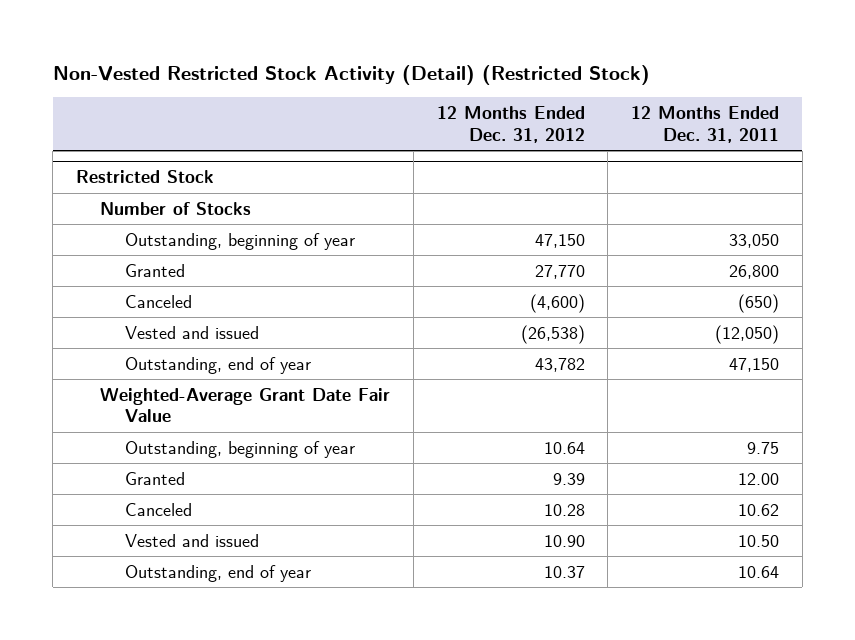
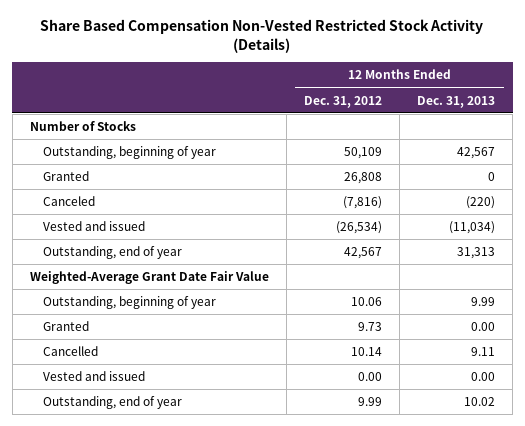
- Non-Vested Restricted Stock Activity (Detail) (Restricted Stock)
+ Share Based Compensation Non-Vested Restricted Stock Activity (Details)
- | 12 Months Ended Dec. 31, 2012 | 12 Months Ended Dec. 31, 2011
+ | 12 Months Ended Dec. 31, 2012 | 12 Months Ended Dec. 31, 2013
- Restricted Stock
- Outstanding, beginning of year | 47,150 | 33,050
- Granted | 27,770 | 26,800
- Canceled | (4,600) | (650)
- Vested and issued | (26,538) | (12,050)
- Outstanding, end of year | 43,782 | 47,150
+ Outstanding, beginning of year | 50,109 | 42,567
+ Granted | 26,808 | 0
+ Canceled | (7,816) | (220)
+ Vested and issued | (26,534) | (11,034)
+ Outstanding, end of year | 42,567 | 31,313
- Outstanding, beginning of year | 10.64 | 9.75
- Granted | 9.39 | 12.00
- Canceled | 10.28 | 10.62
- Vested and issued | 10.90 | 10.50
- Outstanding, end of year | 10.37 | 10.64
+ Outstanding, beginning of year | 10.06 | 9.99
+ Granted | 9.73 | 0.00
+ Cancelled | 10.14 | 9.11
+ Vested and issued | 0.00 | 0.00
+ Outstanding, end of year | 9.99 | 10.02

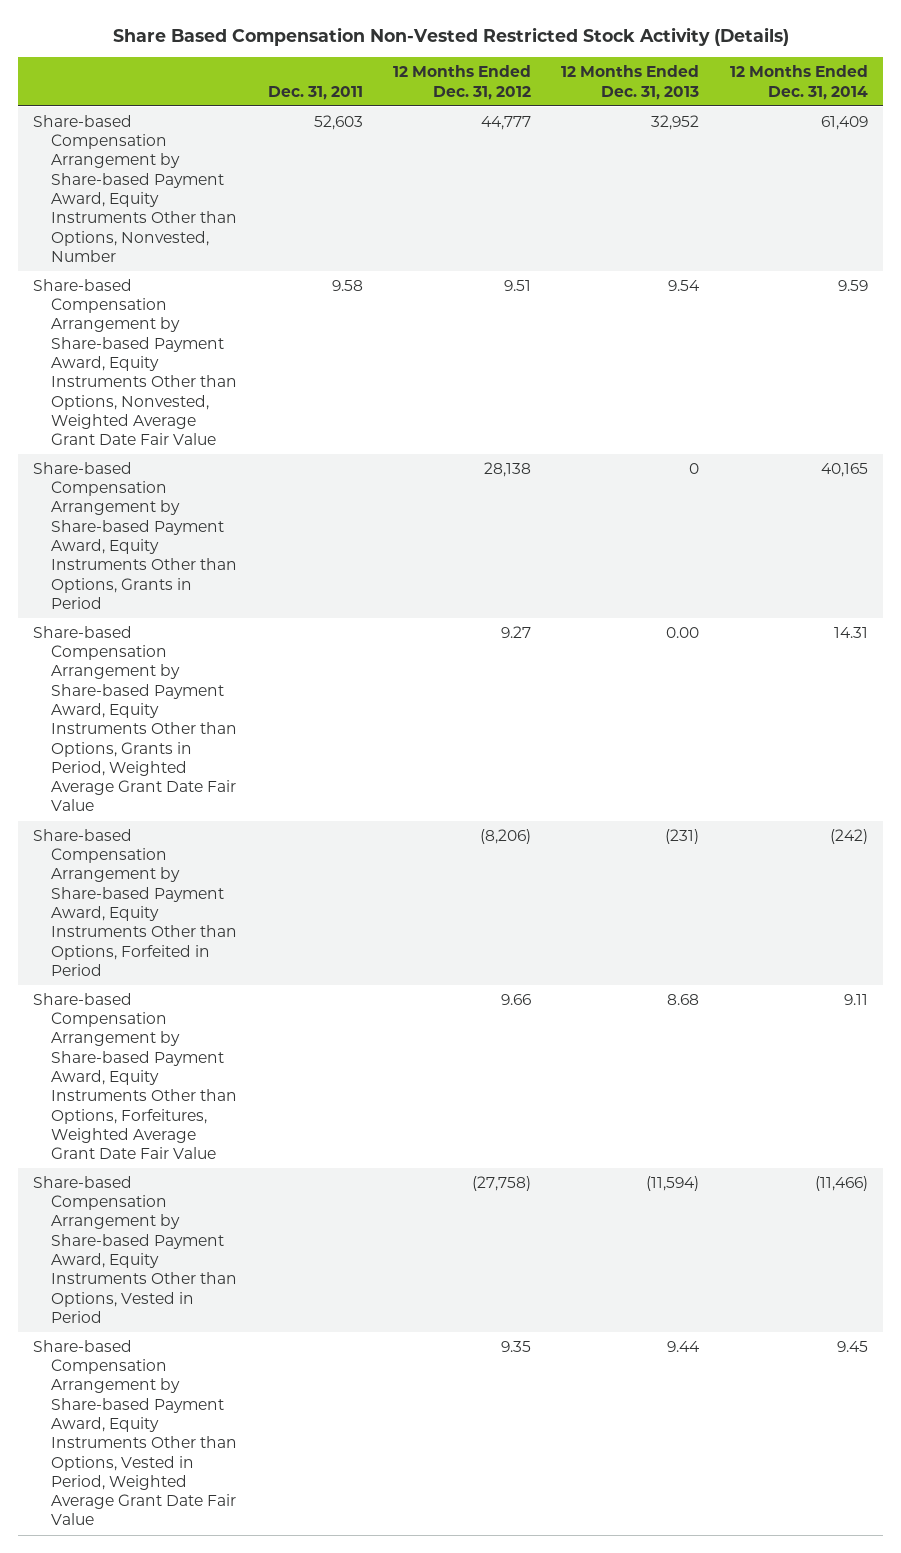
- | 12 Months Ended Dec. 31, 2012 | 12 Months Ended Dec. 31, 2013
+ | Dec. 31, 2011 | 12 Months Ended Dec. 31, 2012 | 12 Months Ended Dec. 31, 2013 | 12 Months Ended Dec. 31, 2014
- Number of Stocks
- Outstanding, beginning of year | 50,109 | 42,567
- Granted | 26,808 | 0
- Canceled | (7,816) | (220)
- Vested and issued | (26,534) | (11,034)
- Outstanding, end of year | 42,567 | 31,313
- Weighted-Average Grant Date Fair Value
- Outstanding, beginning of year | 10.06 | 9.99
- Granted | 9.73 | 0.00
- Cancelled | 10.14 | 9.11
- Vested and issued | 0.00 | 0.00
- Outstanding, end of year | 9.99 | 10.02
+ Share-based Compensation Arrangement by Share-based Payment Award, Equity Instruments Other than Options, Nonvested, Number | 52,603 | 44,777 | 32,952 | 61,409
+ Share-based Compensation Arrangement by Share-based Payment Award, Equity Instruments Other than Options, Nonvested, Weighted Average Grant Date Fair Value | 9.58 | 9.51 | 9.54 | 9.59
+ Share-based Compensation Arrangement by Share-based Payment Award, Equity Instruments Other than Options, Grants in Period | | 28,138 | 0 | 40,165
+ Share-based Compensation Arrangement by Share-based Payment Award, Equity Instruments Other than Options, Grants in Period, Weighted Average Grant Date Fair Value | | 9.27 | 0.00 | 14.31
+ Share-based Compensation Arrangement by Share-based Payment Award, Equity Instruments Other than Options, Forfeited in Period | | (8,206) | (231) | (242)
+ Share-based Compensation Arrangement by Share-based Payment Award, Equity Instruments Other than Options, Forfeitures, Weighted Average Grant Date Fair Value | | 9.66 | 8.68 | 9.11
+ Share-based Compensation Arrangement by Share-based Payment Award, Equity Instruments Other than Options, Vested in Period | | (27,758) | (11,594) | (11,466)
+ Share-based Compensation Arrangement by Share-based Payment Award, Equity Instruments Other than Options, Vested in Period, Weighted Average Grant Date Fair Value | | 9.35 | 9.44 | 9.45

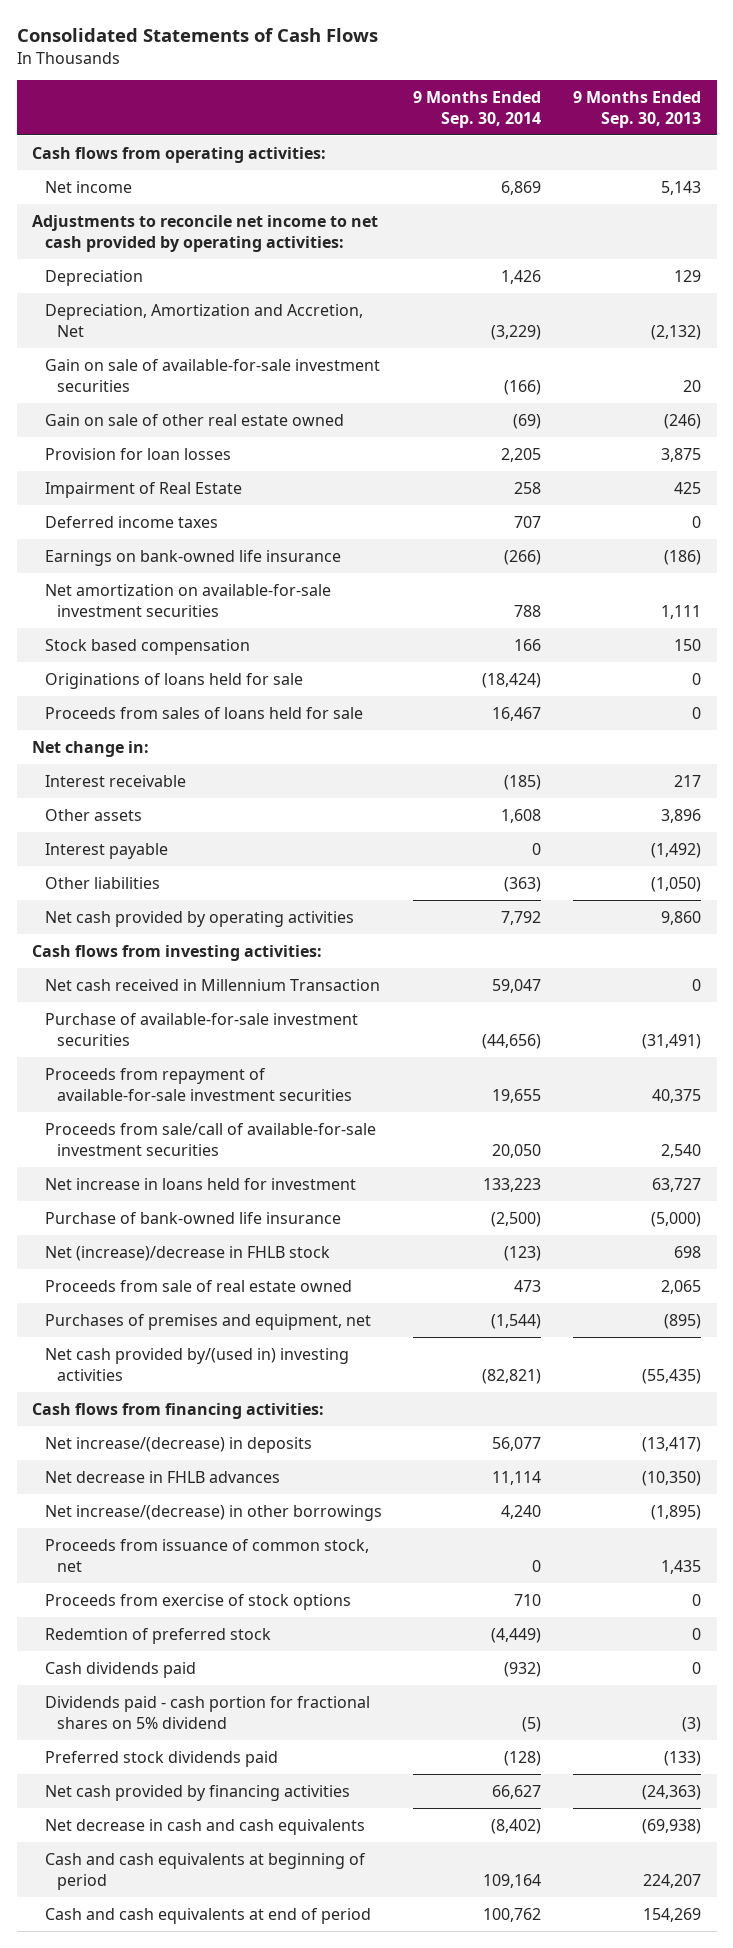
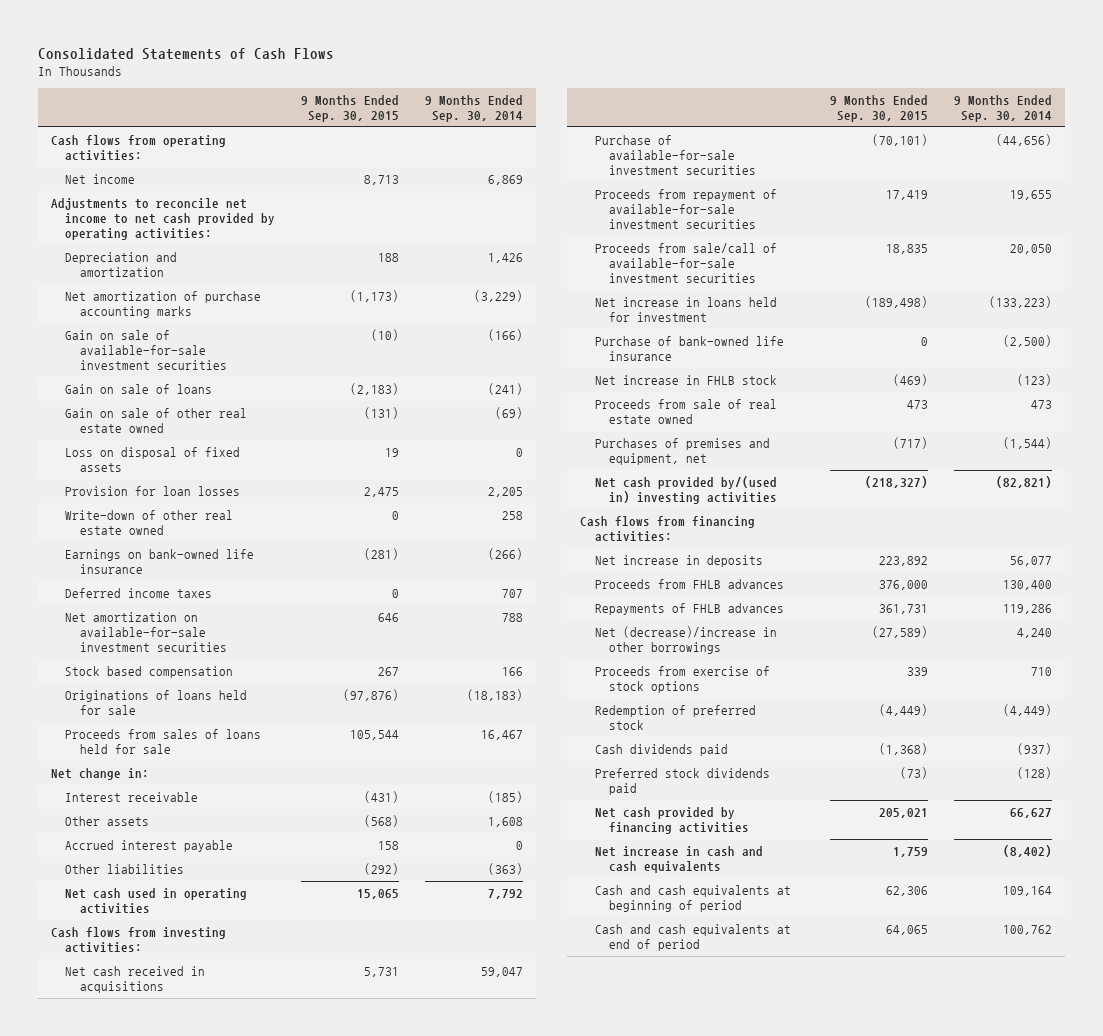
- | 9 Months Ended Sep. 30, 2014 | 9 Months Ended Sep. 30, 2013
+ | 9 Months Ended Sep. 30, 2015 | 9 Months Ended Sep. 30, 2014
- Depreciation | 1,426 | 129
- Depreciation, Amortization and Accretion, Net | (3,229) | (2,132)
+ Depreciation and amortization | 188 | 1,426
+ Net amortization of purchase accounting marks | (1,173) | (3,229)
+ Gain on sale of loans | (2,183) | (241)
+ Loss on disposal of fixed assets | 19 | 0
- Impairment of Real Estate | 258 | 425
+ Write-down of other real estate owned | 0 | 258
moved down: Deferred income taxes | 0 | 707
- Originations of loans held for sale | (18,424) | 0
+ Originations of loans held for sale | (97,876) | (18,183)
- Interest payable | 0 | (1,492)
+ Accrued interest payable | 158 | 0
- Net cash provided by operating activities | 7,792 | 9,860
+ Net cash used in operating activities | 15,065 | 7,792
- Net cash received in Millennium Transaction | 59,047 | 0
+ Net cash received in acquisitions | 5,731 | 59,047
- Net increase in loans held for investment | 133,223 | 63,727
+ Net increase in loans held for investment | (189,498) | (133,223)
- Net (increase)/decrease in FHLB stock | (123) | 698
+ Net increase in FHLB stock | (469) | (123)
- Net increase/(decrease) in deposits | 56,077 | (13,417)
- Net decrease in FHLB advances | 11,114 | (10,350)
- Net increase/(decrease) in other borrowings | 4,240 | (1,895)
- Proceeds from issuance of common stock, net | 0 | 1,435
+ Net increase in deposits | 223,892 | 56,077
+ Proceeds from FHLB advances | 376,000 | 130,400
+ Repayments of FHLB advances | 361,731 | 119,286
+ Net (decrease)/increase in other borrowings | (27,589) | 4,240
- Redemtion of preferred stock | (4,449) | 0
- Cash dividends paid | (932) | 0
- Dividends paid - cash portion for fractional shares on 5% dividend | (5) | (3)
+ Redemption of preferred stock | (4,449) | (4,449)
+ Cash dividends paid | (1,368) | (937)
- Net decrease in cash and cash equivalents | (8,402) | (69,938)
+ Net increase in cash and cash equivalents | 1,759 | (8,402)

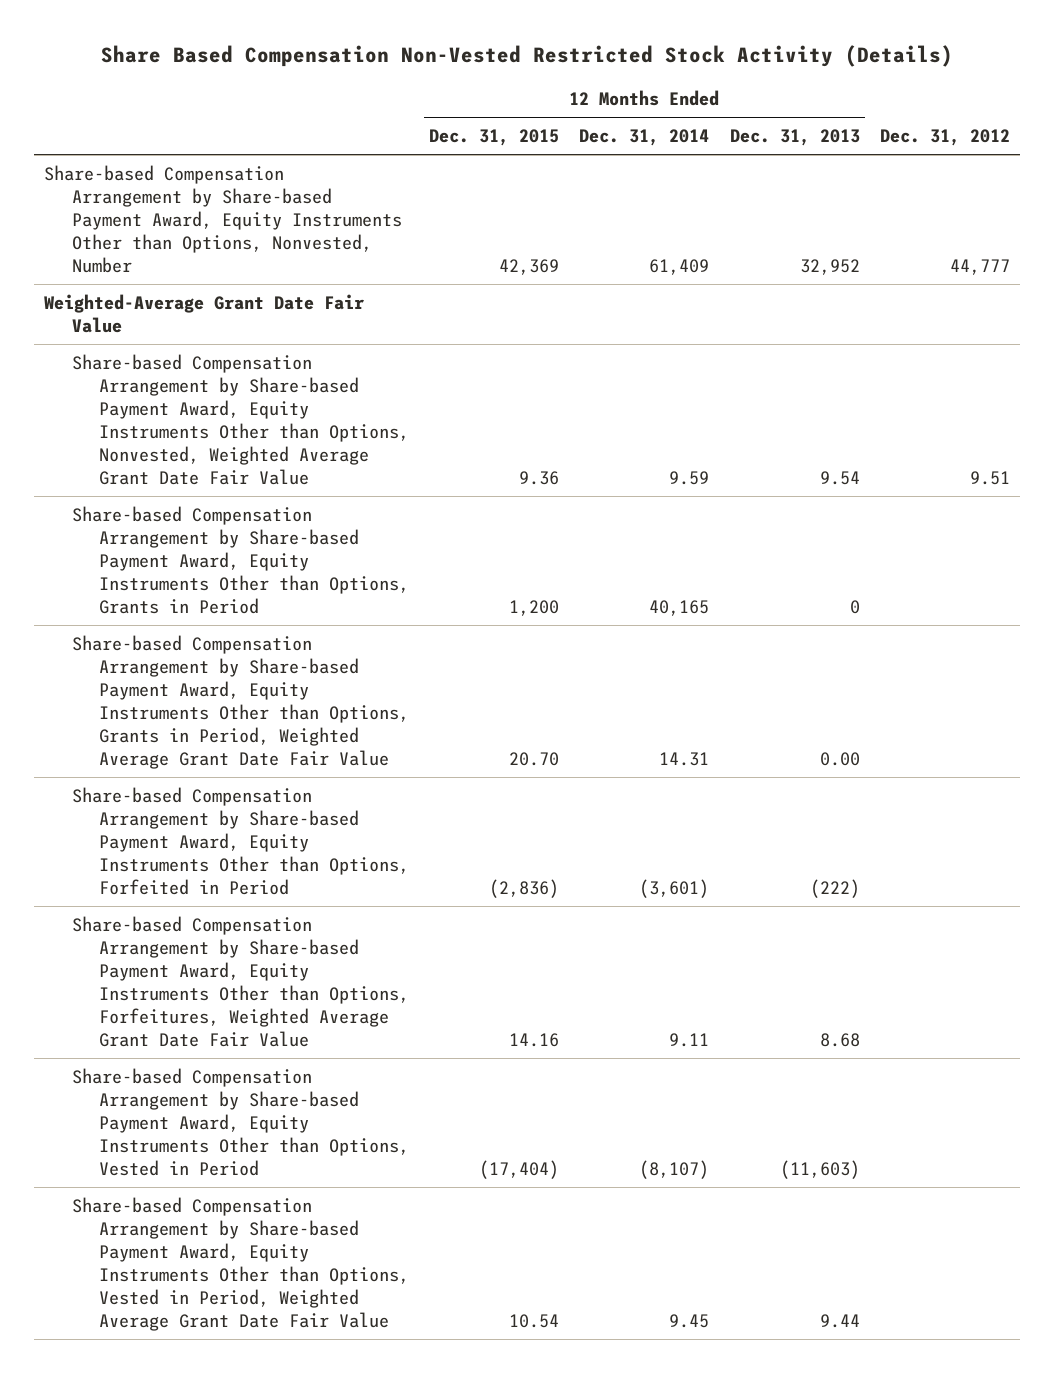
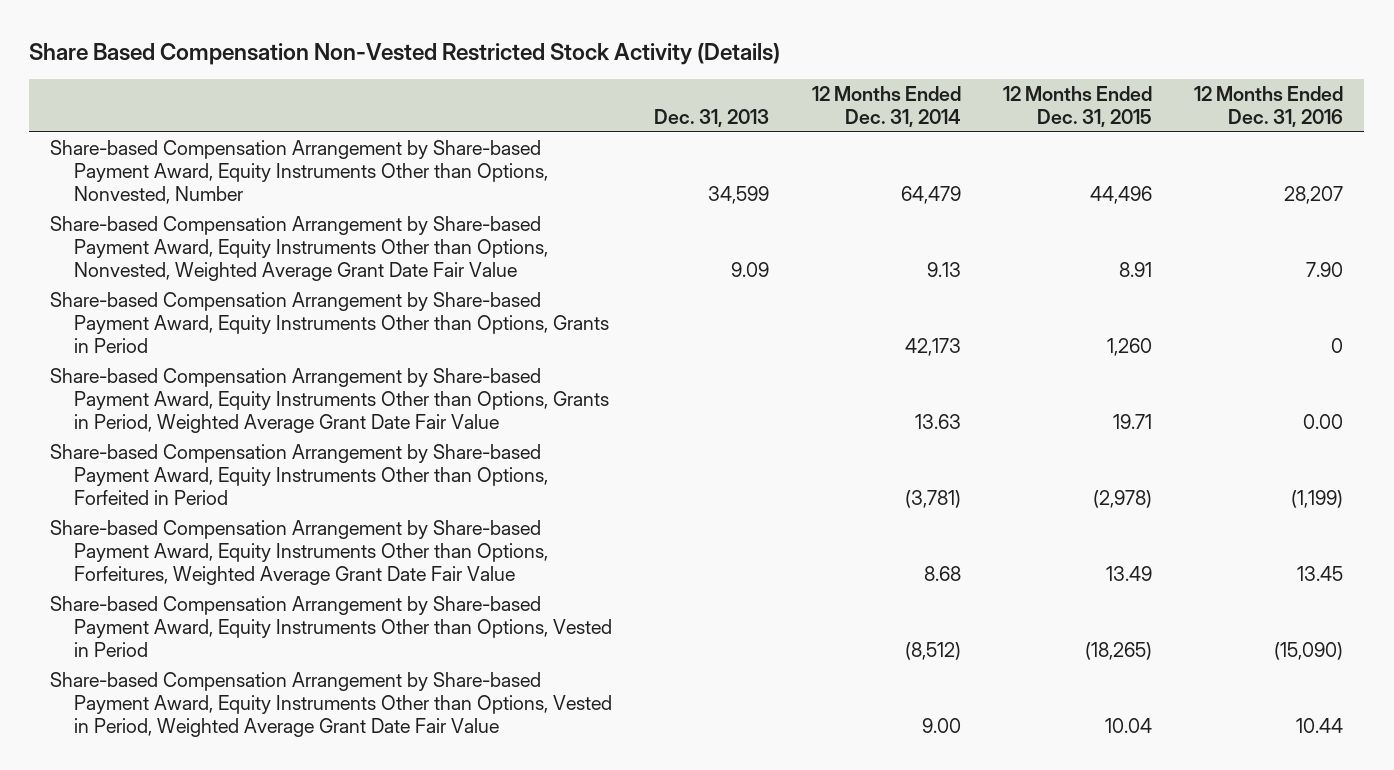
- | 12 Months Ended Dec. 31, 2015 | 12 Months Ended Dec. 31, 2014 | 12 Months Ended Dec. 31, 2013 | Dec. 31, 2012
+ | Dec. 31, 2013 | 12 Months Ended Dec. 31, 2014 | 12 Months Ended Dec. 31, 2015 | 12 Months Ended Dec. 31, 2016
- Share-based Compensation Arrangement by Share-based Payment Award, Equity Instruments Other than Options, Nonvested, Number | 42,369 | 61,409 | 32,952 | 44,777
- Weighted-Average Grant Date Fair Value
- Share-based Compensation Arrangement by Share-based Payment Award, Equity Instruments Other than Options, Nonvested, Weighted Average Grant Date Fair Value | 9.36 | 9.59 | 9.54 | 9.51
- Share-based Compensation Arrangement by Share-based Payment Award, Equity Instruments Other than Options, Grants in Period | 1,200 | 40,165 | 0 |
- Share-based Compensation Arrangement by Share-based Payment Award, Equity Instruments Other than Options, Grants in Period, Weighted Average Grant Date Fair Value | 20.70 | 14.31 | 0.00 |
- Share-based Compensation Arrangement by Share-based Payment Award, Equity Instruments Other than Options, Forfeited in Period | (2,836) | (3,601) | (222) |
- Share-based Compensation Arrangement by Share-based Payment Award, Equity Instruments Other than Options, Forfeitures, Weighted Average Grant Date Fair Value | 14.16 | 9.11 | 8.68 |
- Share-based Compensation Arrangement by Share-based Payment Award, Equity Instruments Other than Options, Vested in Period | (17,404) | (8,107) | (11,603) |
- Share-based Compensation Arrangement by Share-based Payment Award, Equity Instruments Other than Options, Vested in Period, Weighted Average Grant Date Fair Value | 10.54 | 9.45 | 9.44 |
+ Share-based Compensation Arrangement by Share-based Payment Award, Equity Instruments Other than Options, Nonvested, Number | 34,599 | 64,479 | 44,496 | 28,207
+ Share-based Compensation Arrangement by Share-based Payment Award, Equity Instruments Other than Options, Nonvested, Weighted Average Grant Date Fair Value | 9.09 | 9.13 | 8.91 | 7.90
+ Share-based Compensation Arrangement by Share-based Payment Award, Equity Instruments Other than Options, Grants in Period | | 42,173 | 1,260 | 0
+ Share-based Compensation Arrangement by Share-based Payment Award, Equity Instruments Other than Options, Grants in Period, Weighted Average Grant Date Fair Value | | 13.63 | 19.71 | 0.00
+ Share-based Compensation Arrangement by Share-based Payment Award, Equity Instruments Other than Options, Forfeited in Period | | (3,781) | (2,978) | (1,199)
+ Share-based Compensation Arrangement by Share-based Payment Award, Equity Instruments Other than Options, Forfeitures, Weighted Average Grant Date Fair Value | | 8.68 | 13.49 | 13.45
+ Share-based Compensation Arrangement by Share-based Payment Award, Equity Instruments Other than Options, Vested in Period | | (8,512) | (18,265) | (15,090)
+ Share-based Compensation Arrangement by Share-based Payment Award, Equity Instruments Other than Options, Vested in Period, Weighted Average Grant Date Fair Value | | 9.00 | 10.04 | 10.44

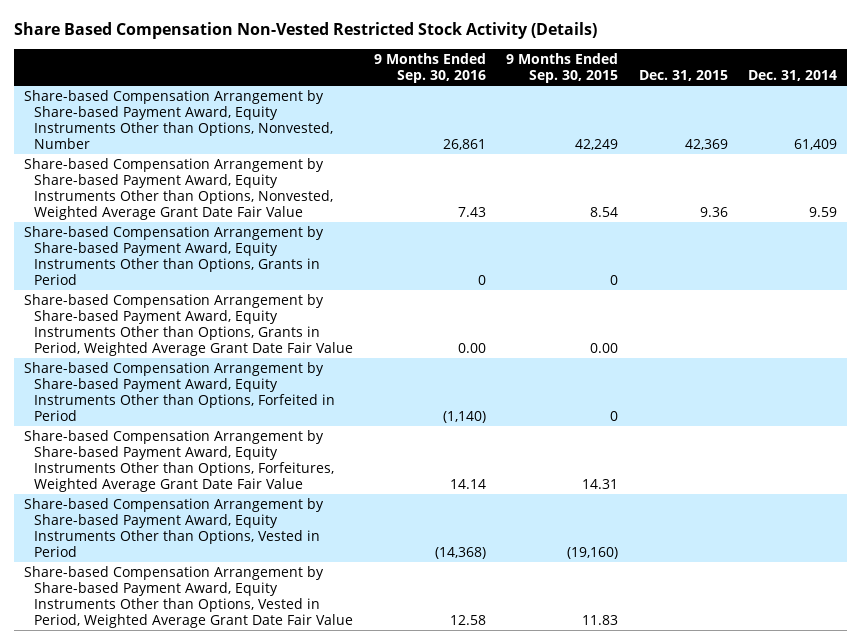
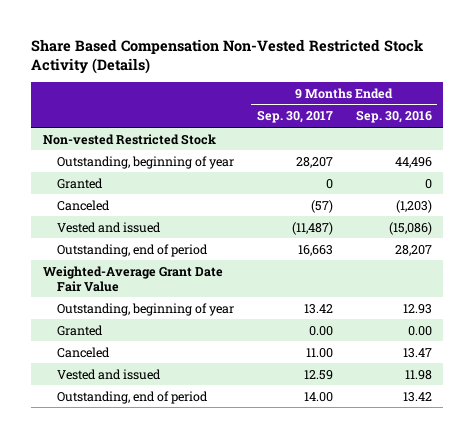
- | 9 Months Ended Sep. 30, 2016 | 9 Months Ended Sep. 30, 2015 | Dec. 31, 2015 | Dec. 31, 2014
+ | 9 Months Ended Sep. 30, 2017 | 9 Months Ended Sep. 30, 2016
- Share-based Compensation Arrangement by Share-based Payment Award, Equity Instruments Other than Options, Nonvested, Number | 26,861 | 42,249 | 42,369 | 61,409
- Share-based Compensation Arrangement by Share-based Payment Award, Equity Instruments Other than Options, Nonvested, Weighted Average Grant Date Fair Value | 7.43 | 8.54 | 9.36 | 9.59
- Share-based Compensation Arrangement by Share-based Payment Award, Equity Instruments Other than Options, Grants in Period | 0 | 0 | |
- Share-based Compensation Arrangement by Share-based Payment Award, Equity Instruments Other than Options, Grants in Period, Weighted Average Grant Date Fair Value | 0.00 | 0.00 | |
- Share-based Compensation Arrangement by Share-based Payment Award, Equity Instruments Other than Options, Forfeited in Period | (1,140) | 0 | |
- Share-based Compensation Arrangement by Share-based Payment Award, Equity Instruments Other than Options, Forfeitures, Weighted Average Grant Date Fair Value | 14.14 | 14.31 | |
- Share-based Compensation Arrangement by Share-based Payment Award, Equity Instruments Other than Options, Vested in Period | (14,368) | (19,160) | |
- Share-based Compensation Arrangement by Share-based Payment Award, Equity Instruments Other than Options, Vested in Period, Weighted Average Grant Date Fair Value | 12.58 | 11.83 | |
+ Non-vested Restricted Stock
+ Outstanding, beginning of year | 28,207 | 44,496
+ Granted | 0 | 0
+ Canceled | (57) | (1,203)
+ Vested and issued | (11,487) | (15,086)
+ Outstanding, end of period | 16,663 | 28,207
+ Weighted-Average Grant Date Fair Value
+ Outstanding, beginning of year | 13.42 | 12.93
+ Granted | 0.00 | 0.00
+ Canceled | 11.00 | 13.47
+ Vested and issued | 12.59 | 11.98
+ Outstanding, end of period | 14.00 | 13.42

